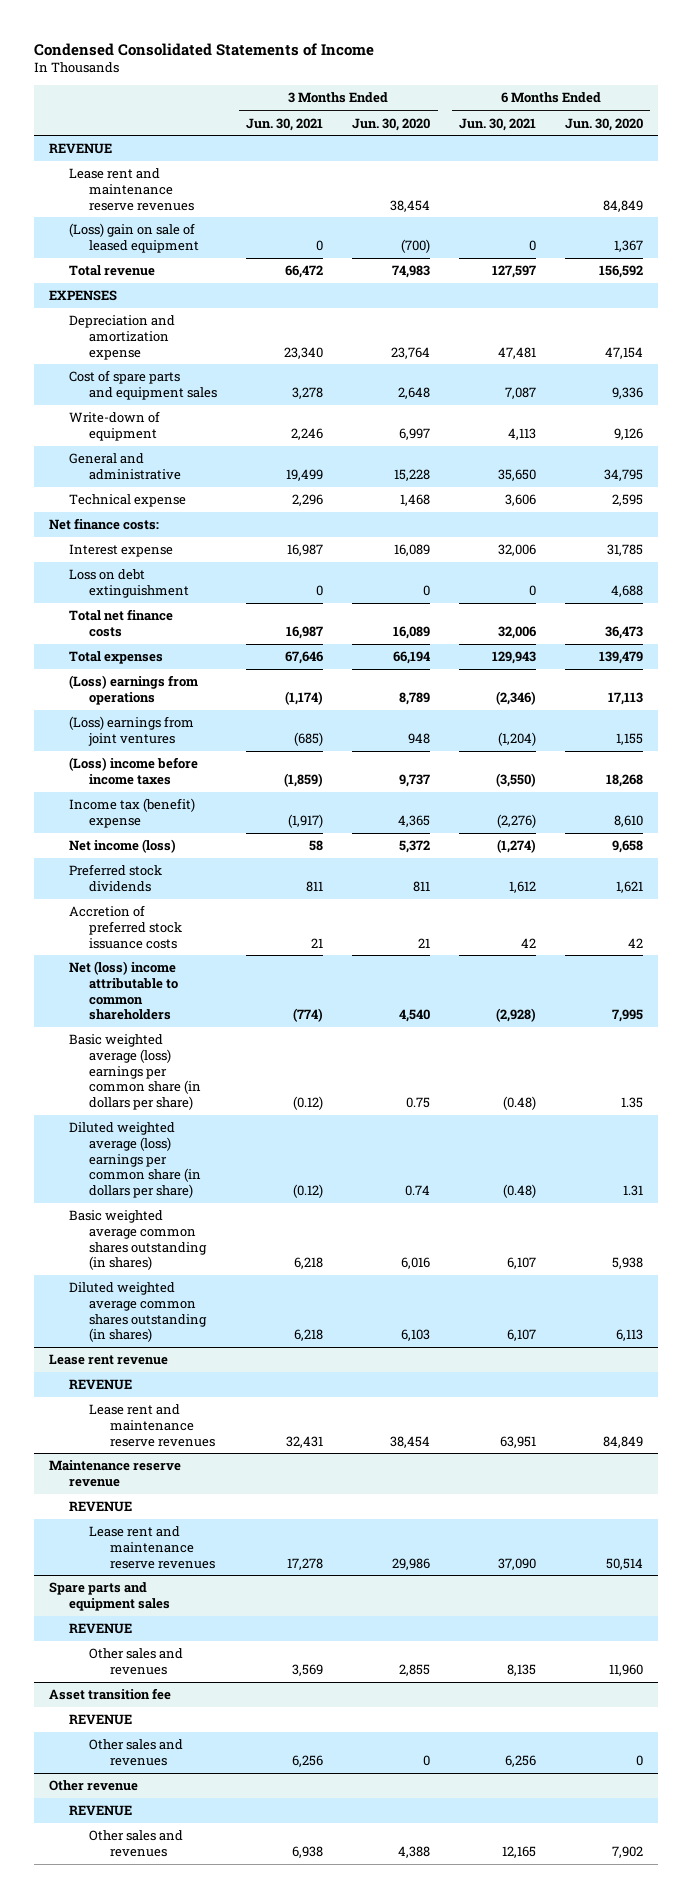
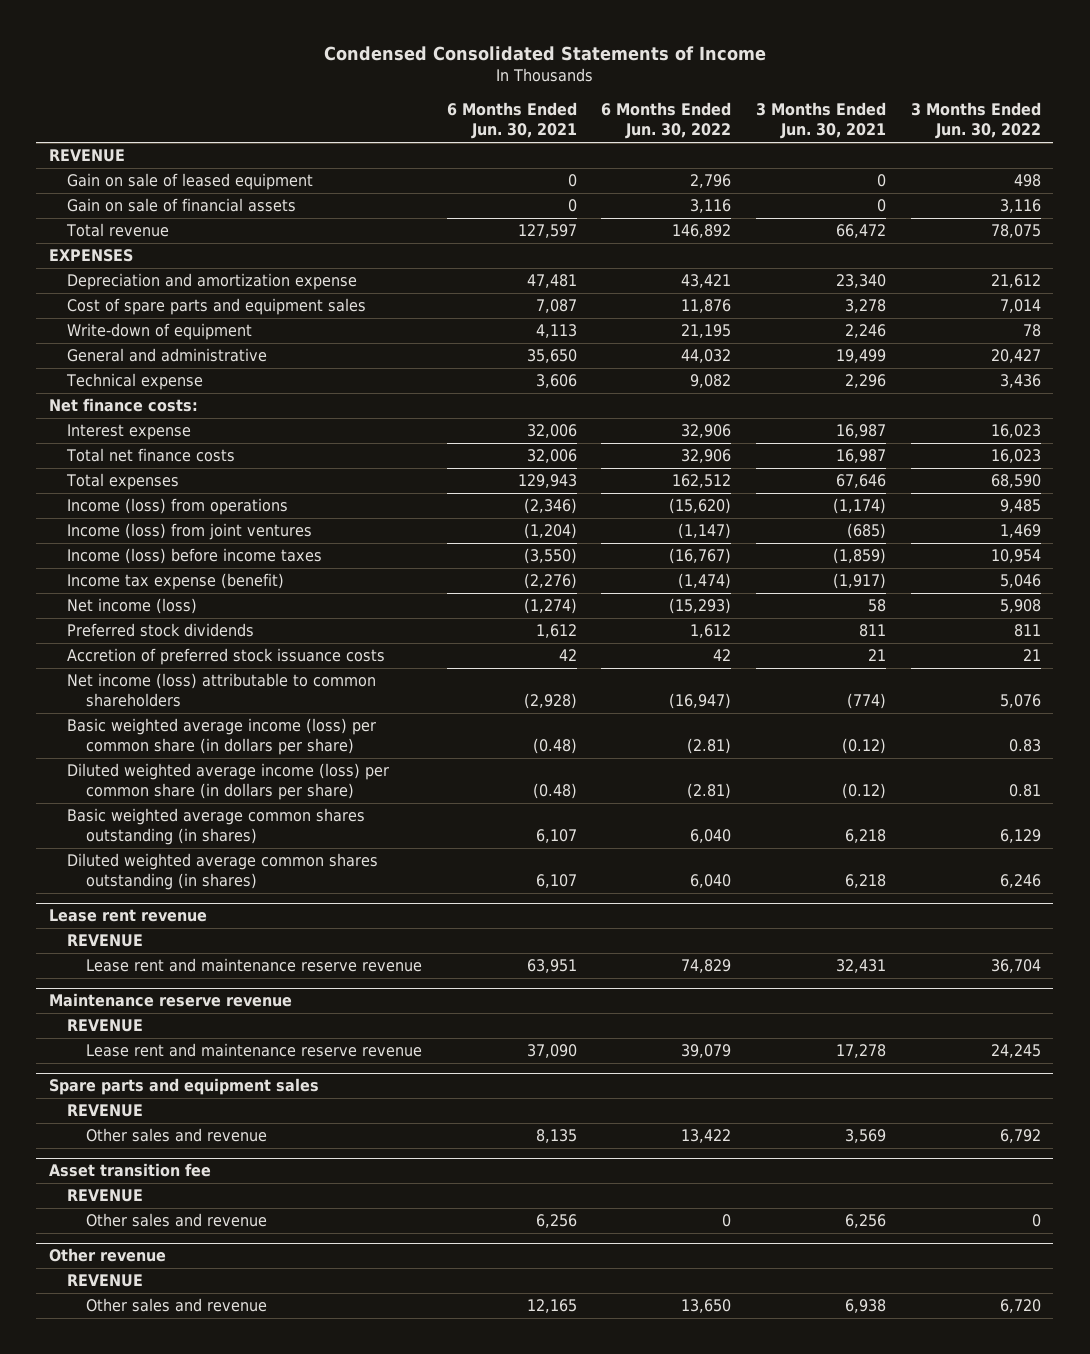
- | 3 Months Ended Jun. 30, 2021 | 3 Months Ended Jun. 30, 2020 | 6 Months Ended Jun. 30, 2021 | 6 Months Ended Jun. 30, 2020
+ | 6 Months Ended Jun. 30, 2021 | 6 Months Ended Jun. 30, 2022 | 3 Months Ended Jun. 30, 2021 | 3 Months Ended Jun. 30, 2022
- Lease rent and maintenance reserve revenues | | 38,454 | | 84,849
- (Loss) gain on sale of leased equipment | 0 | (700) | 0 | 1,367
+ Gain on sale of leased equipment | 0 | 2,796 | 0 | 498
+ Gain on sale of financial assets | 0 | 3,116 | 0 | 3,116
- Loss on debt extinguishment | 0 | 0 | 0 | 4,688
- (Loss) earnings from operations | (1,174) | 8,789 | (2,346) | 17,113
- (Loss) earnings from joint ventures | (685) | 948 | (1,204) | 1,155
- (Loss) income before income taxes | (1,859) | 9,737 | (3,550) | 18,268
- Income tax (benefit) expense | (1,917) | 4,365 | (2,276) | 8,610
+ Income (loss) from operations | (2,346) | (15,620) | (1,174) | 9,485
+ Income (loss) from joint ventures | (1,204) | (1,147) | (685) | 1,469
+ Income (loss) before income taxes | (3,550) | (16,767) | (1,859) | 10,954
+ Income tax expense (benefit) | (2,276) | (1,474) | (1,917) | 5,046
- Net (loss) income attributable to common shareholders | (774) | 4,540 | (2,928) | 7,995
- Basic weighted average (loss) earnings per common share (in dollars per share) | (0.12) | 0.75 | (0.48) | 1.35
- Diluted weighted average (loss) earnings per common share (in dollars per share) | (0.12) | 0.74 | (0.48) | 1.31
+ Net income (loss) attributable to common shareholders | (2,928) | (16,947) | (774) | 5,076
+ Basic weighted average income (loss) per common share (in dollars per share) | (0.48) | (2.81) | (0.12) | 0.83
+ Diluted weighted average income (loss) per common share (in dollars per share) | (0.48) | (2.81) | (0.12) | 0.81
@ Lease rent revenue
- Lease rent and maintenance reserve revenues | 32,431 | 38,454 | 63,951 | 84,849
+ Lease rent and maintenance reserve revenue | 63,951 | 74,829 | 32,431 | 36,704
@ Maintenance reserve revenue
- Lease rent and maintenance reserve revenues | 17,278 | 29,986 | 37,090 | 50,514
+ Lease rent and maintenance reserve revenue | 37,090 | 39,079 | 17,278 | 24,245
@ Spare parts and equipment sales
- Other sales and revenues | 3,569 | 2,855 | 8,135 | 11,960
+ Other sales and revenue | 8,135 | 13,422 | 3,569 | 6,792
@ Asset transition fee
- Other sales and revenues | 6,256 | 0 | 6,256 | 0
+ Other sales and revenue | 6,256 | 0 | 6,256 | 0
@ Other revenue
- Other sales and revenues | 6,938 | 4,388 | 12,165 | 7,902
+ Other sales and revenue | 12,165 | 13,650 | 6,938 | 6,720

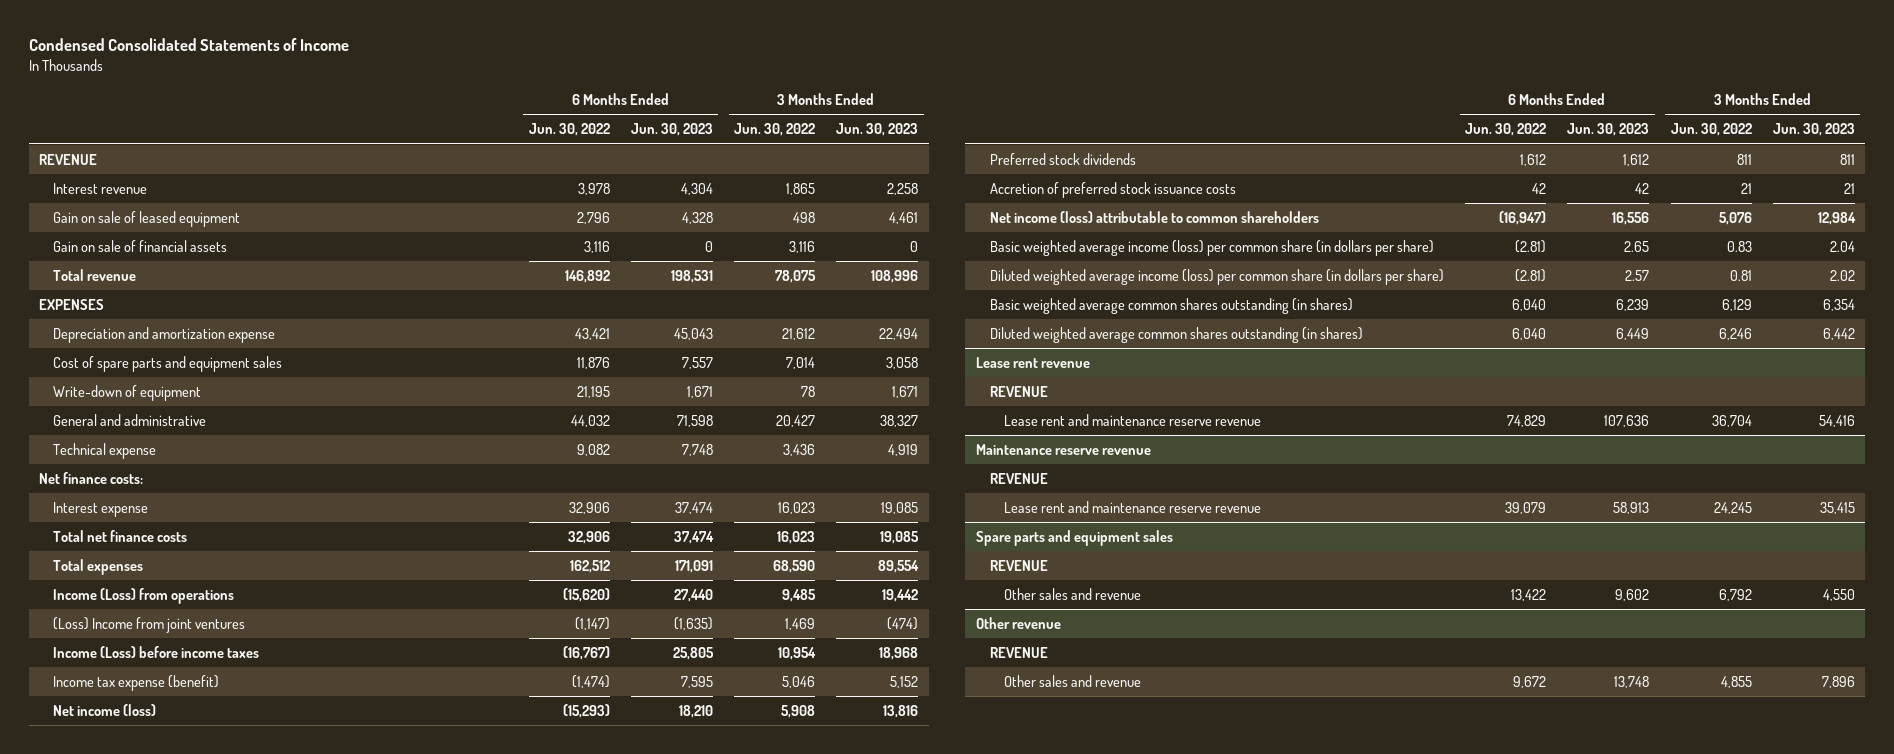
- | 6 Months Ended Jun. 30, 2021 | 6 Months Ended Jun. 30, 2022 | 3 Months Ended Jun. 30, 2021 | 3 Months Ended Jun. 30, 2022
+ | 6 Months Ended Jun. 30, 2022 | 6 Months Ended Jun. 30, 2023 | 3 Months Ended Jun. 30, 2022 | 3 Months Ended Jun. 30, 2023
+ Interest revenue | 3,978 | 4,304 | 1,865 | 2,258
- Income (loss) from operations | (2,346) | (15,620) | (1,174) | 9,485
- Income (loss) from joint ventures | (1,204) | (1,147) | (685) | 1,469
- Income (loss) before income taxes | (3,550) | (16,767) | (1,859) | 10,954
+ Income (Loss) from operations | (15,620) | 27,440 | 9,485 | 19,442
+ (Loss) Income from joint ventures | (1,147) | (1,635) | 1,469 | (474)
+ Income (Loss) before income taxes | (16,767) | 25,805 | 10,954 | 18,968
- Asset transition fee
- REVENUE
- Other sales and revenue | 6,256 | 0 | 6,256 | 0
@ Other revenue
- Other sales and revenue | 12,165 | 13,650 | 6,938 | 6,720
+ Other sales and revenue | 9,672 | 13,748 | 4,855 | 7,896

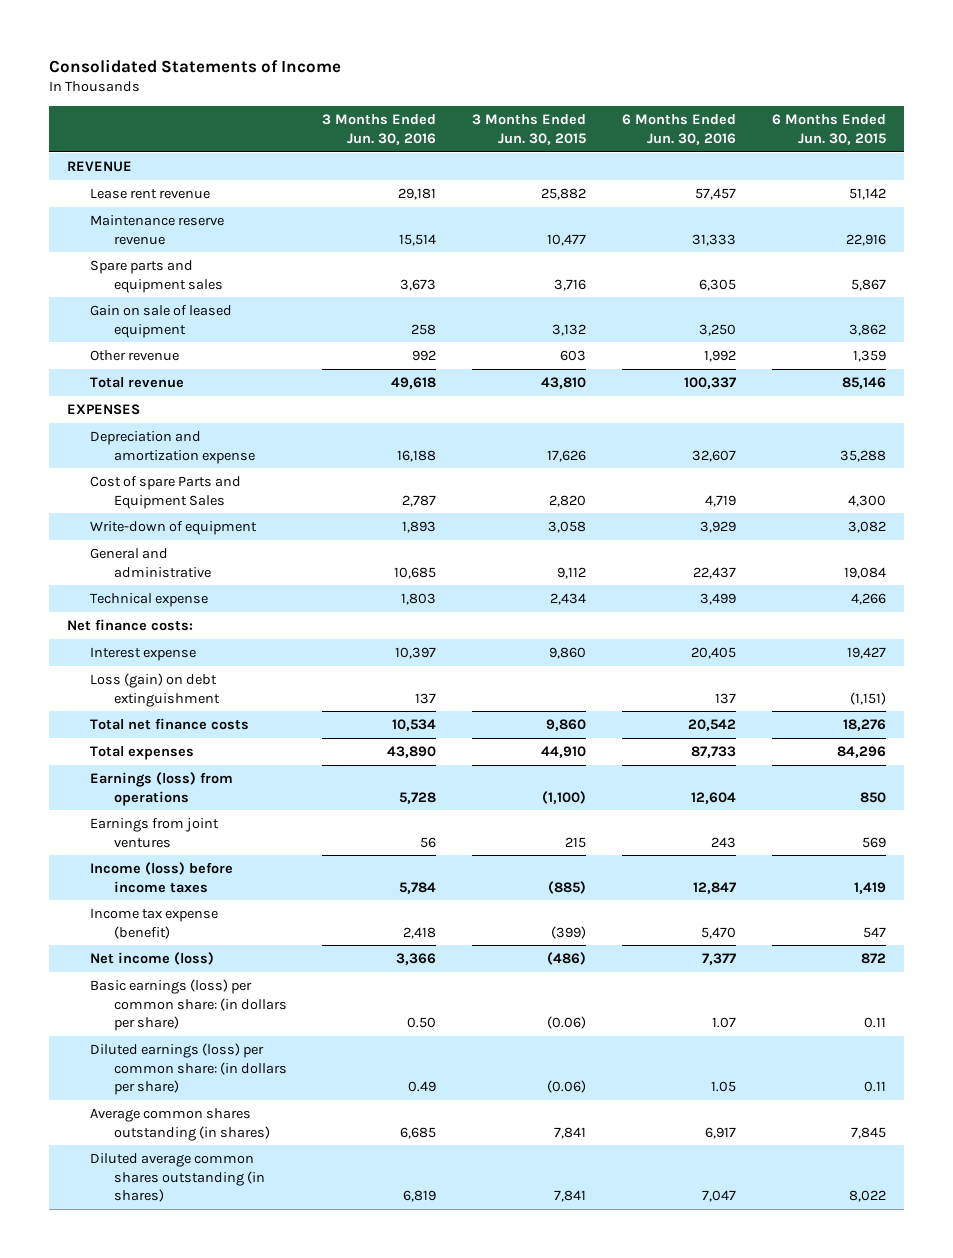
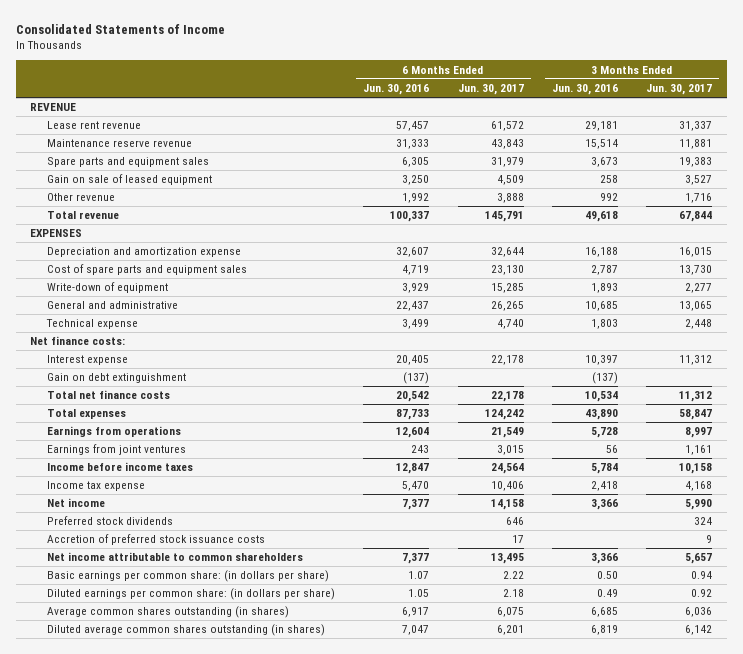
- | 3 Months Ended Jun. 30, 2016 | 3 Months Ended Jun. 30, 2015 | 6 Months Ended Jun. 30, 2016 | 6 Months Ended Jun. 30, 2015
+ | 6 Months Ended Jun. 30, 2016 | 6 Months Ended Jun. 30, 2017 | 3 Months Ended Jun. 30, 2016 | 3 Months Ended Jun. 30, 2017
- Cost of spare Parts and Equipment Sales | 2,787 | 2,820 | 4,719 | 4,300
+ Cost of spare parts and equipment sales | 4,719 | 23,130 | 2,787 | 13,730
- Loss (gain) on debt extinguishment | 137 | | 137 | (1,151)
+ Gain on debt extinguishment | (137) | | (137) |
- Earnings (loss) from operations | 5,728 | (1,100) | 12,604 | 850
+ Earnings from operations | 12,604 | 21,549 | 5,728 | 8,997
- Income (loss) before income taxes | 5,784 | (885) | 12,847 | 1,419
- Income tax expense (benefit) | 2,418 | (399) | 5,470 | 547
- Net income (loss) | 3,366 | (486) | 7,377 | 872
- Basic earnings (loss) per common share: (in dollars per share) | 0.50 | (0.06) | 1.07 | 0.11
- Diluted earnings (loss) per common share: (in dollars per share) | 0.49 | (0.06) | 1.05 | 0.11
+ Income before income taxes | 12,847 | 24,564 | 5,784 | 10,158
+ Income tax expense | 5,470 | 10,406 | 2,418 | 4,168
+ Net income | 7,377 | 14,158 | 3,366 | 5,990
+ Preferred stock dividends | | 646 | | 324
+ Accretion of preferred stock issuance costs | | 17 | | 9
+ Net income attributable to common shareholders | 7,377 | 13,495 | 3,366 | 5,657
+ Basic earnings per common share: (in dollars per share) | 1.07 | 2.22 | 0.50 | 0.94
+ Diluted earnings per common share: (in dollars per share) | 1.05 | 2.18 | 0.49 | 0.92

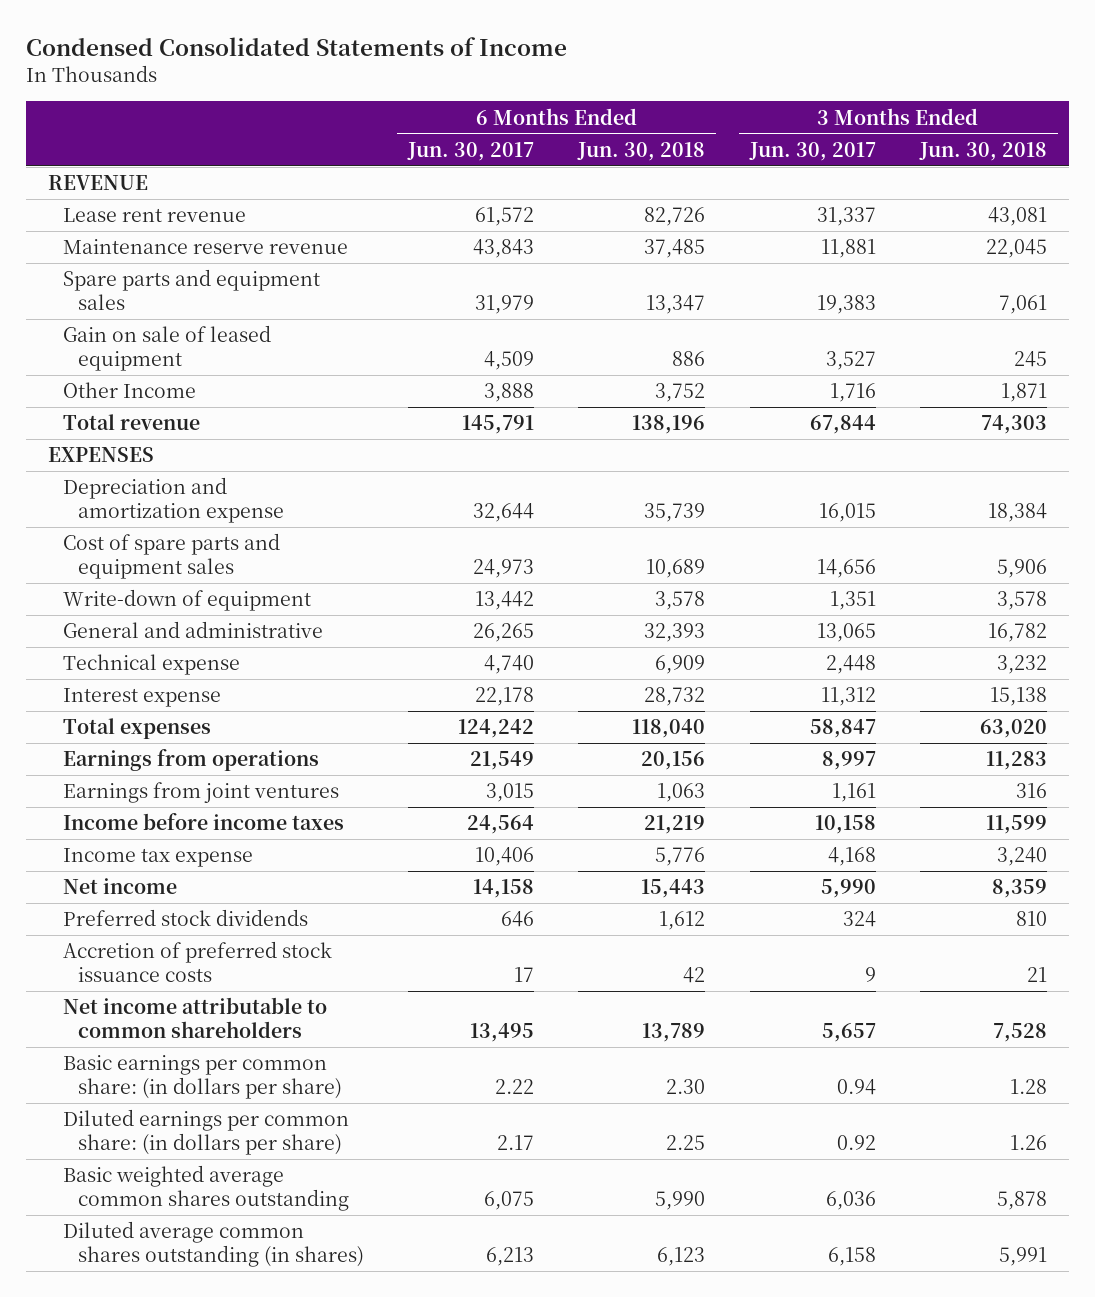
- Consolidated Statements of Income
+ Condensed Consolidated Statements of Income
- | 6 Months Ended Jun. 30, 2016 | 6 Months Ended Jun. 30, 2017 | 3 Months Ended Jun. 30, 2016 | 3 Months Ended Jun. 30, 2017
+ | 6 Months Ended Jun. 30, 2017 | 6 Months Ended Jun. 30, 2018 | 3 Months Ended Jun. 30, 2017 | 3 Months Ended Jun. 30, 2018
- Other revenue | 1,992 | 3,888 | 992 | 1,716
+ Other Income | 3,888 | 3,752 | 1,716 | 1,871
- Cost of spare parts and equipment sales | 4,719 | 23,130 | 2,787 | 13,730
- Write-down of equipment | 3,929 | 15,285 | 1,893 | 2,277
+ Cost of spare parts and equipment sales | 24,973 | 10,689 | 14,656 | 5,906
+ Write-down of equipment | 13,442 | 3,578 | 1,351 | 3,578
- Net finance costs:
- Gain on debt extinguishment | (137) | | (137) |
- Total net finance costs | 20,542 | 22,178 | 10,534 | 11,312
- Diluted earnings per common share: (in dollars per share) | 1.05 | 2.18 | 0.49 | 0.92
- Average common shares outstanding (in shares) | 6,917 | 6,075 | 6,685 | 6,036
- Diluted average common shares outstanding (in shares) | 7,047 | 6,201 | 6,819 | 6,142
+ Diluted earnings per common share: (in dollars per share) | 2.17 | 2.25 | 0.92 | 1.26
+ Basic weighted average common shares outstanding | 6,075 | 5,990 | 6,036 | 5,878
+ Diluted average common shares outstanding (in shares) | 6,213 | 6,123 | 6,158 | 5,991

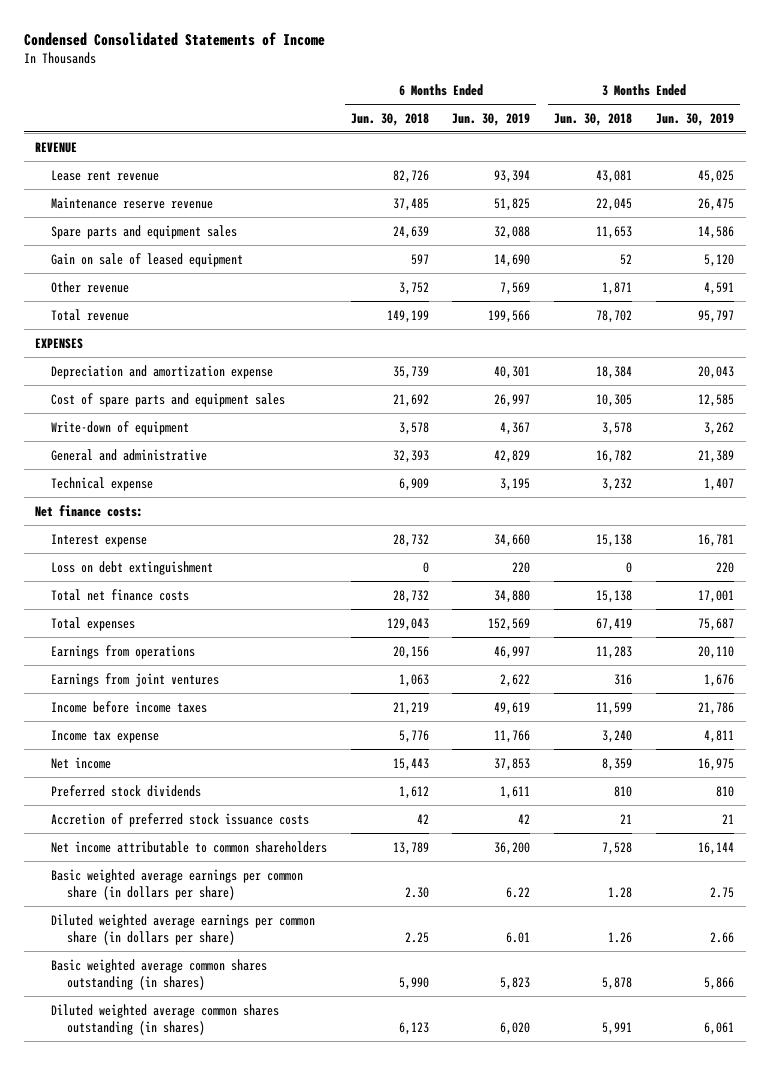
- | 6 Months Ended Jun. 30, 2017 | 6 Months Ended Jun. 30, 2018 | 3 Months Ended Jun. 30, 2017 | 3 Months Ended Jun. 30, 2018
+ | 6 Months Ended Jun. 30, 2018 | 6 Months Ended Jun. 30, 2019 | 3 Months Ended Jun. 30, 2018 | 3 Months Ended Jun. 30, 2019
- Spare parts and equipment sales | 31,979 | 13,347 | 19,383 | 7,061
- Gain on sale of leased equipment | 4,509 | 886 | 3,527 | 245
- Other Income | 3,888 | 3,752 | 1,716 | 1,871
- Total revenue | 145,791 | 138,196 | 67,844 | 74,303
+ Spare parts and equipment sales | 24,639 | 32,088 | 11,653 | 14,586
+ Gain on sale of leased equipment | 597 | 14,690 | 52 | 5,120
+ Other revenue | 3,752 | 7,569 | 1,871 | 4,591
+ Total revenue | 149,199 | 199,566 | 78,702 | 95,797
- Cost of spare parts and equipment sales | 24,973 | 10,689 | 14,656 | 5,906
+ Cost of spare parts and equipment sales | 21,692 | 26,997 | 10,305 | 12,585
+ Net finance costs:
- Total expenses | 124,242 | 118,040 | 58,847 | 63,020
+ Loss on debt extinguishment | 0 | 220 | 0 | 220
+ Total net finance costs | 28,732 | 34,880 | 15,138 | 17,001
+ Total expenses | 129,043 | 152,569 | 67,419 | 75,687
- Basic earnings per common share: (in dollars per share) | 2.22 | 2.30 | 0.94 | 1.28
- Diluted earnings per common share: (in dollars per share) | 2.17 | 2.25 | 0.92 | 1.26
- Basic weighted average common shares outstanding | 6,075 | 5,990 | 6,036 | 5,878
- Diluted average common shares outstanding (in shares) | 6,213 | 6,123 | 6,158 | 5,991
+ Basic weighted average earnings per common share (in dollars per share) | 2.30 | 6.22 | 1.28 | 2.75
+ Diluted weighted average earnings per common share (in dollars per share) | 2.25 | 6.01 | 1.26 | 2.66
+ Basic weighted average common shares outstanding (in shares) | 5,990 | 5,823 | 5,878 | 5,866
+ Diluted weighted average common shares outstanding (in shares) | 6,123 | 6,020 | 5,991 | 6,061

